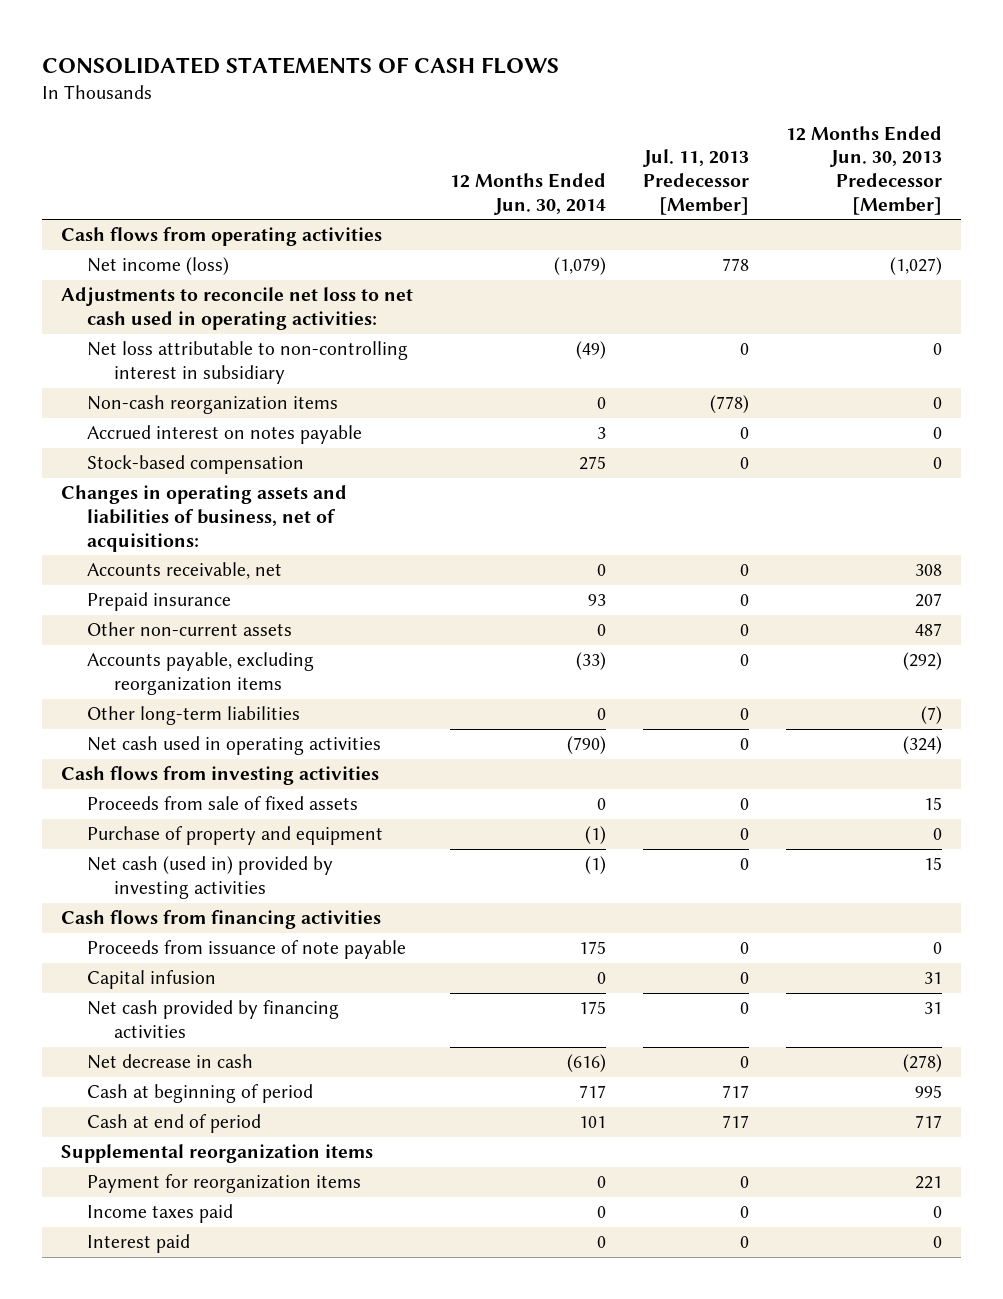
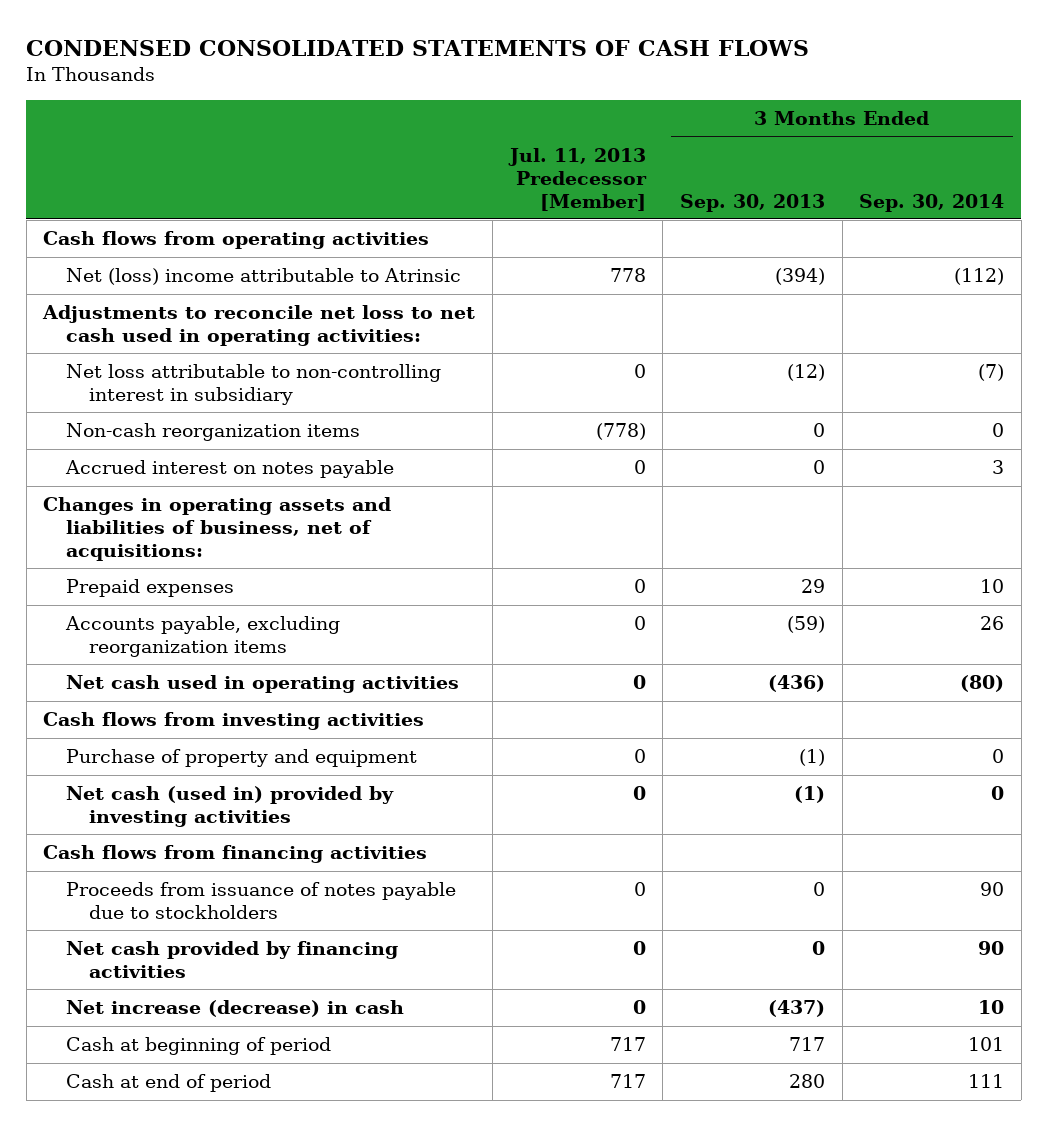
- CONSOLIDATED STATEMENTS OF CASH FLOWS
+ CONDENSED CONSOLIDATED STATEMENTS OF CASH FLOWS
- | 12 Months Ended Jun. 30, 2014 | Jul. 11, 2013 Predecessor [Member] | 12 Months Ended Jun. 30, 2013 Predecessor [Member]
+ | Jul. 11, 2013 Predecessor [Member] | 3 Months Ended Sep. 30, 2013 | 3 Months Ended Sep. 30, 2014
- Net income (loss) | (1,079) | 778 | (1,027)
+ Net (loss) income attributable to Atrinsic | 778 | (394) | (112)
- Stock-based compensation | 275 | 0 | 0
- Accounts receivable, net | 0 | 0 | 308
- Prepaid insurance | 93 | 0 | 207
- Other non-current assets | 0 | 0 | 487
+ Prepaid expenses | 0 | 29 | 10
- Other long-term liabilities | 0 | 0 | (7)
- Proceeds from sale of fixed assets | 0 | 0 | 15
- Proceeds from issuance of note payable | 175 | 0 | 0
- Capital infusion | 0 | 0 | 31
+ Proceeds from issuance of notes payable due to stockholders | 0 | 0 | 90
- Net decrease in cash | (616) | 0 | (278)
+ Net increase (decrease) in cash | 0 | (437) | 10
- Supplemental reorganization items
- Payment for reorganization items | 0 | 0 | 221
- Income taxes paid | 0 | 0 | 0
- Interest paid | 0 | 0 | 0

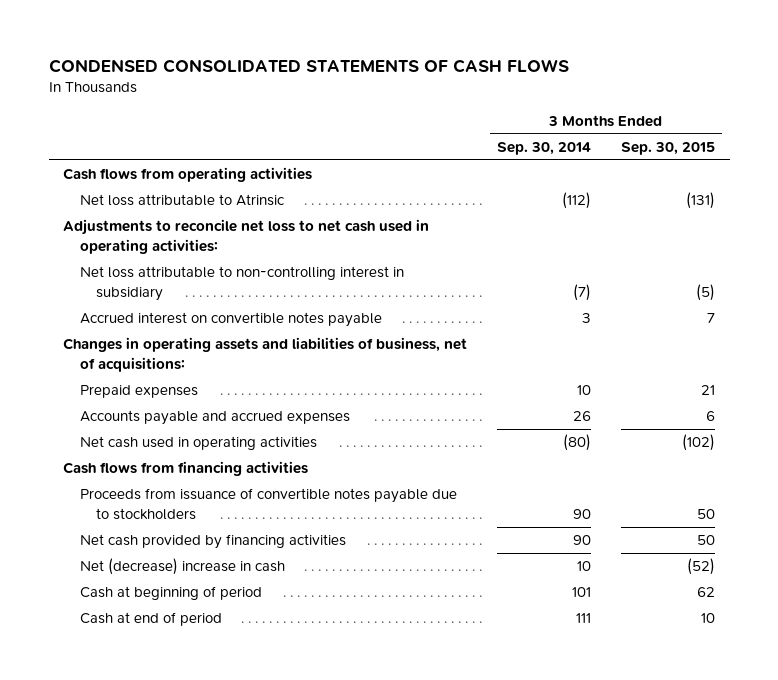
- | Jul. 11, 2013 Predecessor [Member] | 3 Months Ended Sep. 30, 2013 | 3 Months Ended Sep. 30, 2014
+ | 3 Months Ended Sep. 30, 2014 | 3 Months Ended Sep. 30, 2015
- Net (loss) income attributable to Atrinsic | 778 | (394) | (112)
+ Net loss attributable to Atrinsic | (112) | (131)
- Non-cash reorganization items | (778) | 0 | 0
- Accrued interest on notes payable | 0 | 0 | 3
+ Accrued interest on convertible notes payable | 3 | 7
- Accounts payable, excluding reorganization items | 0 | (59) | 26
+ Accounts payable and accrued expenses | 26 | 6
- Cash flows from investing activities
- Purchase of property and equipment | 0 | (1) | 0
- Net cash (used in) provided by investing activities | 0 | (1) | 0
- Proceeds from issuance of notes payable due to stockholders | 0 | 0 | 90
+ Proceeds from issuance of convertible notes payable due to stockholders | 90 | 50
- Net increase (decrease) in cash | 0 | (437) | 10
+ Net (decrease) increase in cash | 10 | (52)

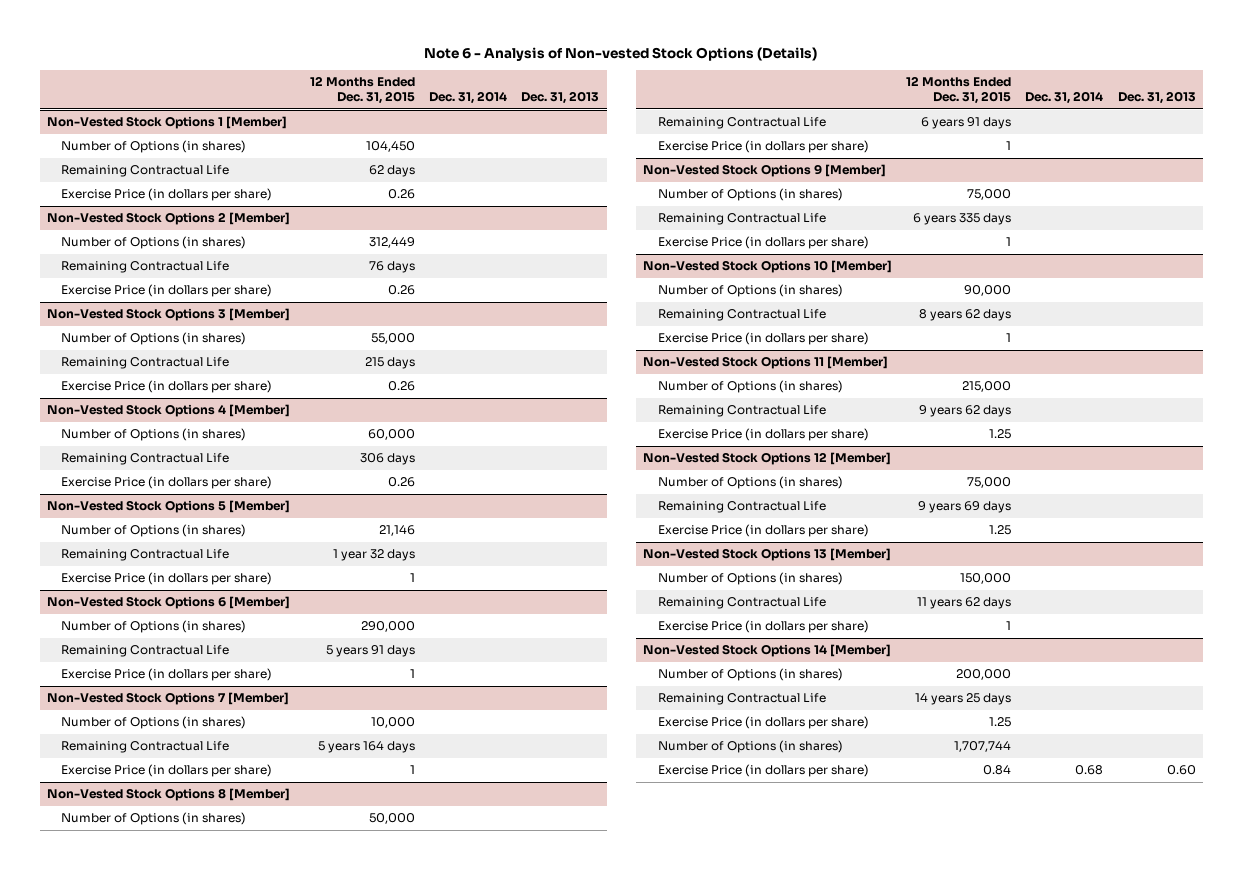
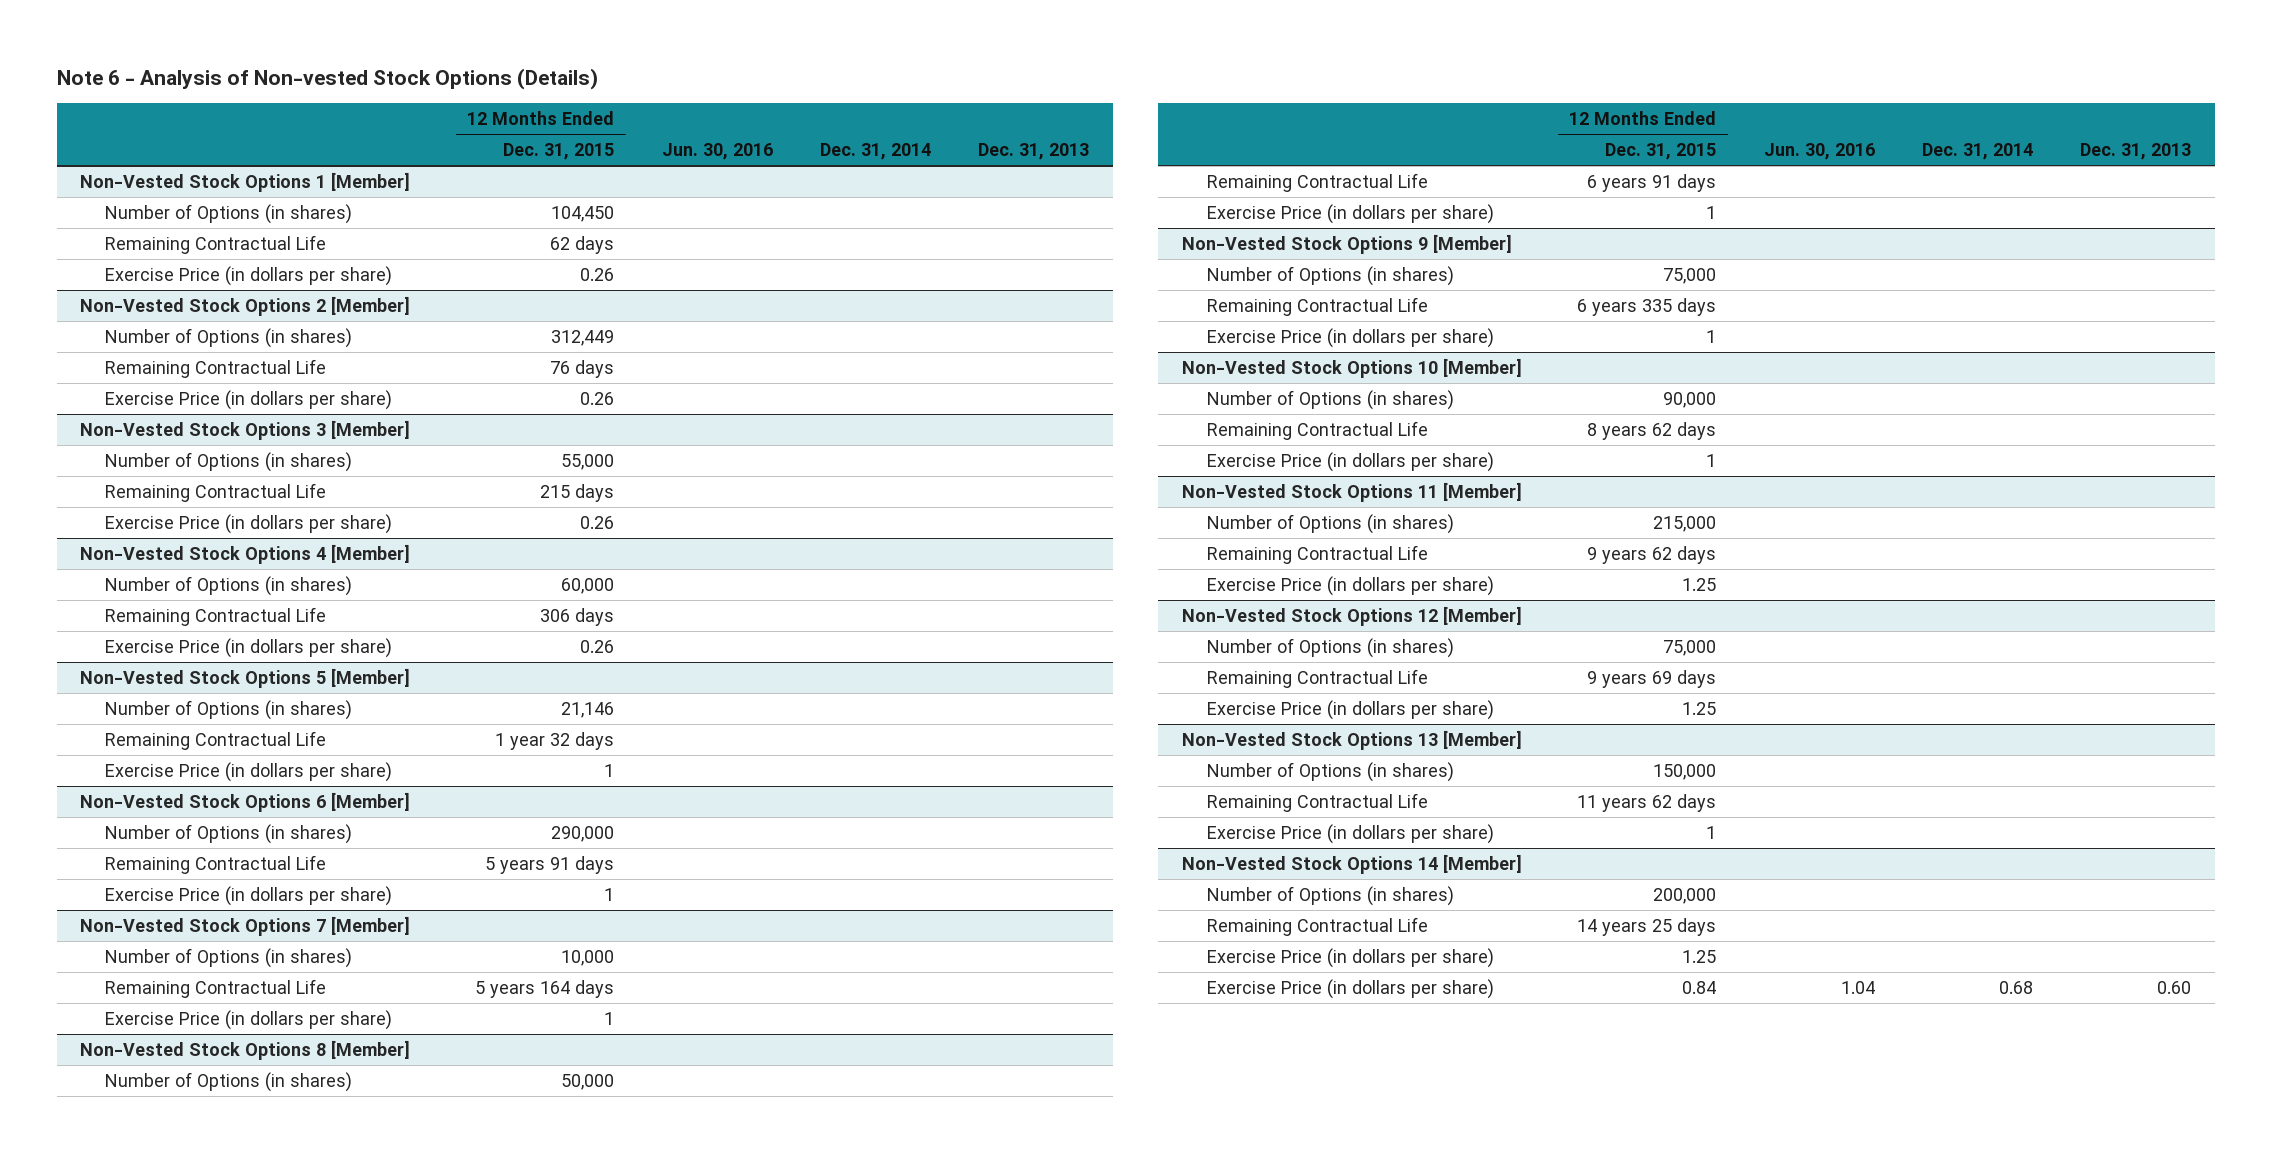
- | 12 Months Ended Dec. 31, 2015 | Dec. 31, 2014 | Dec. 31, 2013
+ | 12 Months Ended Dec. 31, 2015 | Jun. 30, 2016 | Dec. 31, 2014 | Dec. 31, 2013
@ Non-Vested Stock Options 14 [Member]
- Number of Options (in shares) | 1,707,744 | |

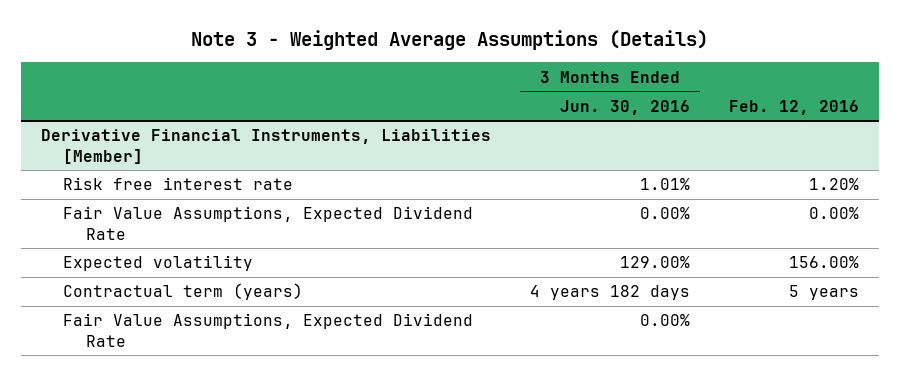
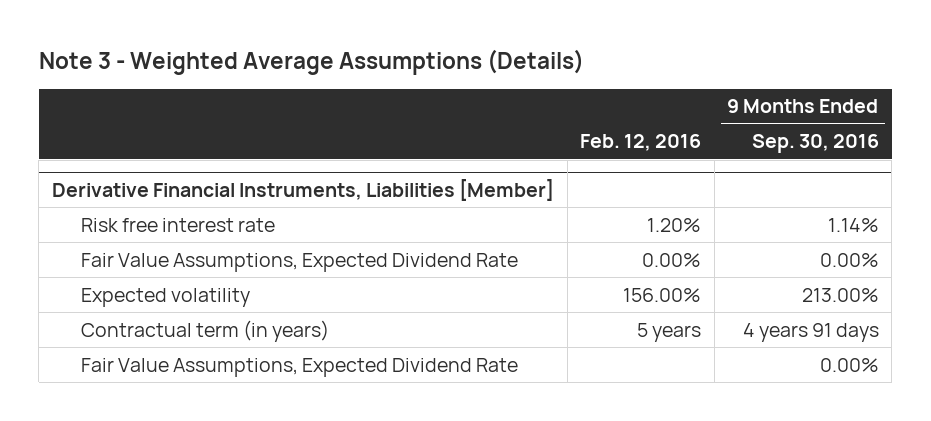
- | 3 Months Ended Jun. 30, 2016 | Feb. 12, 2016
+ | Feb. 12, 2016 | 9 Months Ended Sep. 30, 2016
@ Derivative Financial Instruments, Liabilities [Member]
- Contractual term (years) | 4 years 182 days | 5 years
+ Contractual term (in years) | 5 years | 4 years 91 days

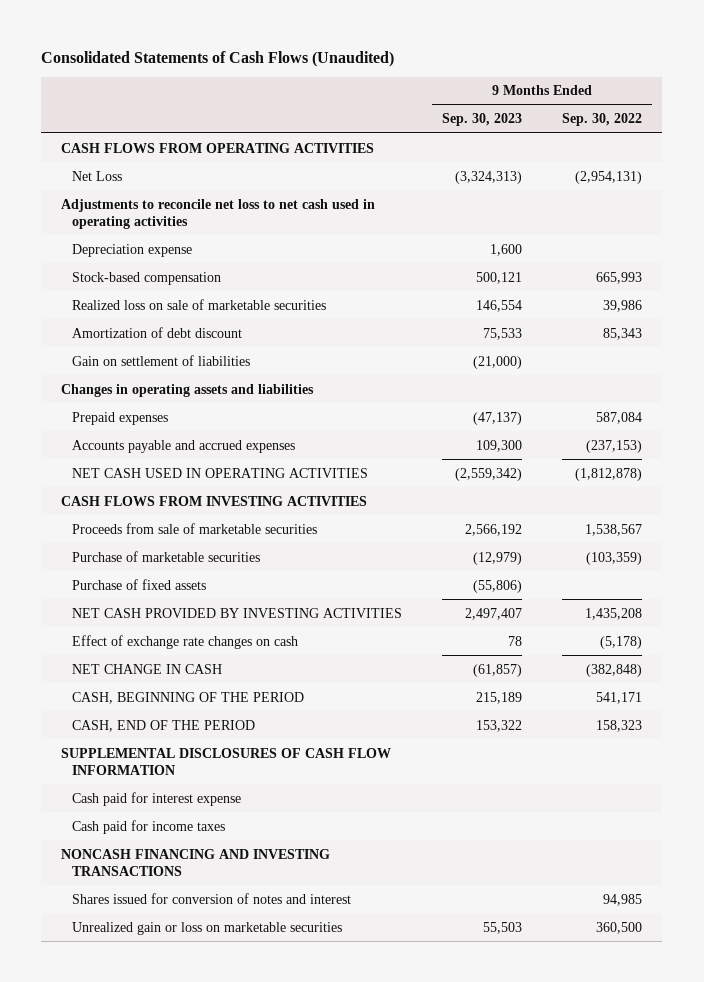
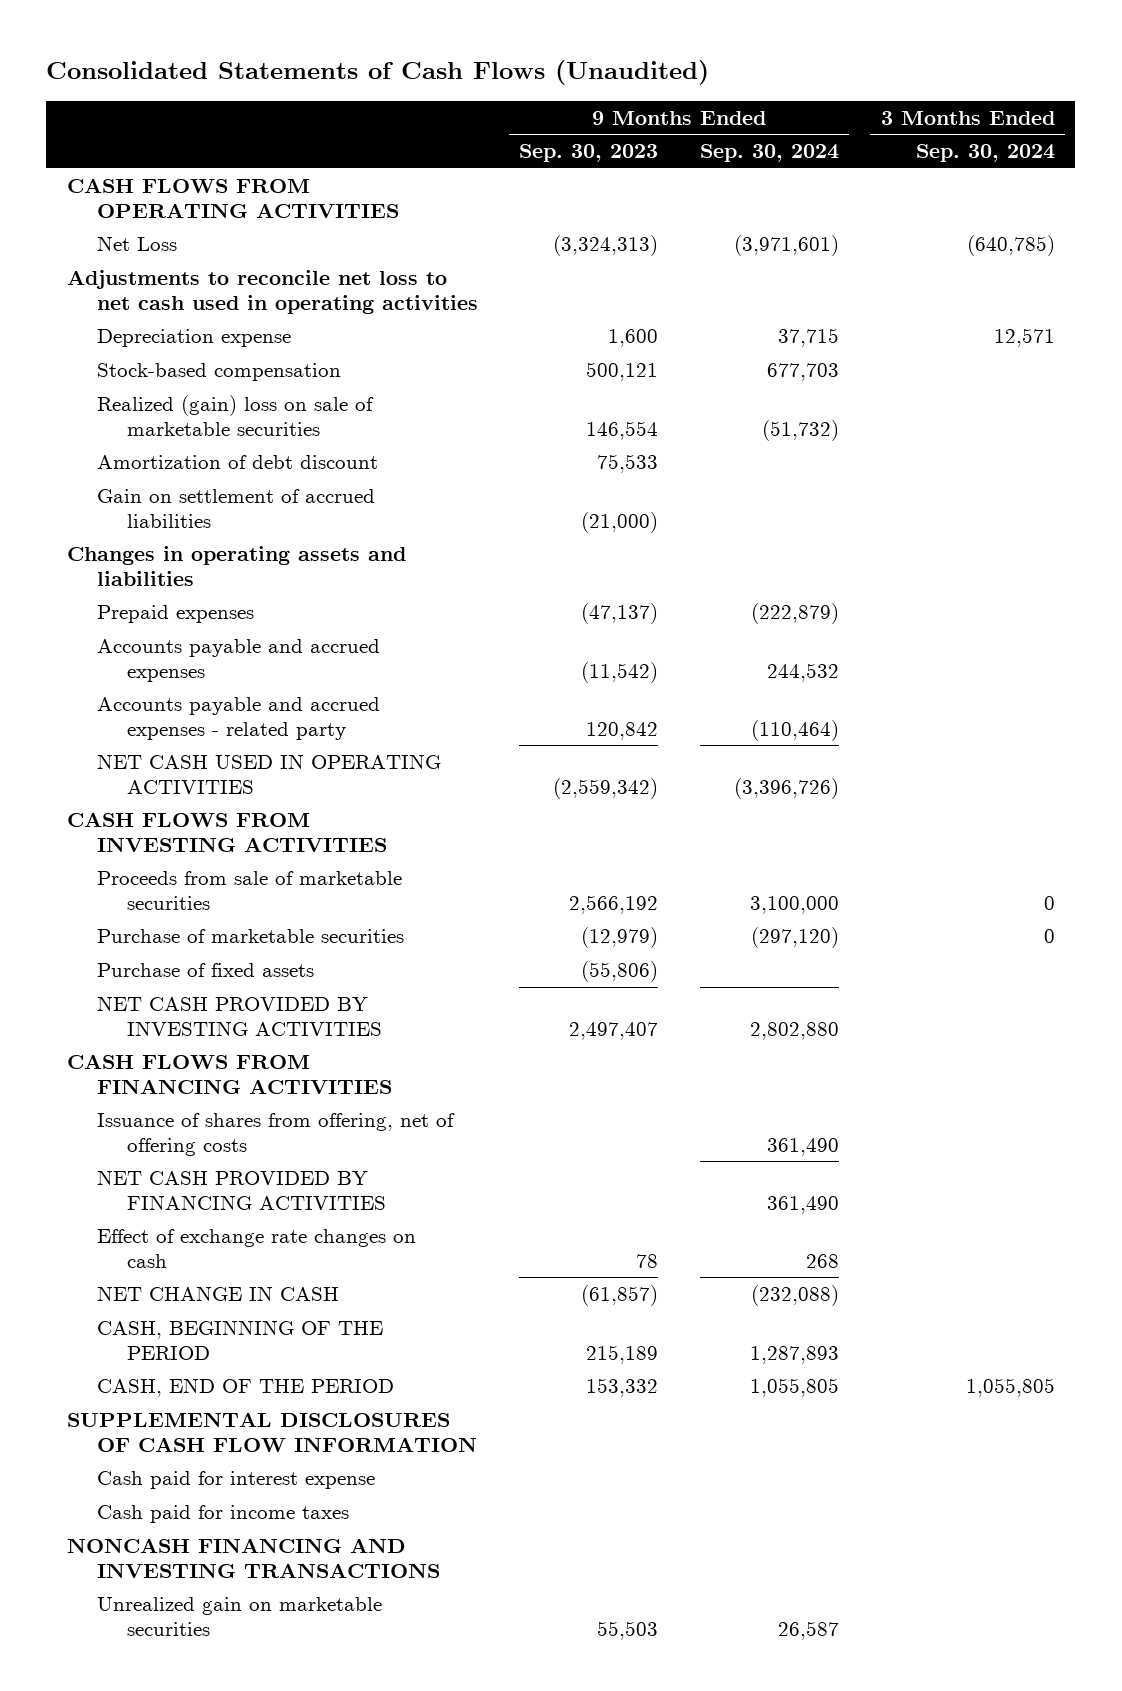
- | 9 Months Ended Sep. 30, 2023 | 9 Months Ended Sep. 30, 2022
+ | 9 Months Ended Sep. 30, 2023 | 9 Months Ended Sep. 30, 2024 | 3 Months Ended Sep. 30, 2024
- Realized loss on sale of marketable securities | 146,554 | 39,986
+ Realized (gain) loss on sale of marketable securities | 146,554 | (51,732) |
- Gain on settlement of liabilities | (21,000) |
+ Gain on settlement of accrued liabilities | (21,000) | |
- Accounts payable and accrued expenses | 109,300 | (237,153)
+ Accounts payable and accrued expenses | (11,542) | 244,532 |
+ Accounts payable and accrued expenses - related party | 120,842 | (110,464) |
+ CASH FLOWS FROM FINANCING ACTIVITIES
+ Issuance of shares from offering, net of offering costs | | 361,490 |
+ NET CASH PROVIDED BY FINANCING ACTIVITIES | | 361,490 |
- CASH, END OF THE PERIOD | 153,322 | 158,323
+ CASH, END OF THE PERIOD | 153,332 | 1,055,805 | 1,055,805
- Shares issued for conversion of notes and interest | | 94,985
- Unrealized gain or loss on marketable securities | 55,503 | 360,500
+ Unrealized gain on marketable securities | 55,503 | 26,587 |

